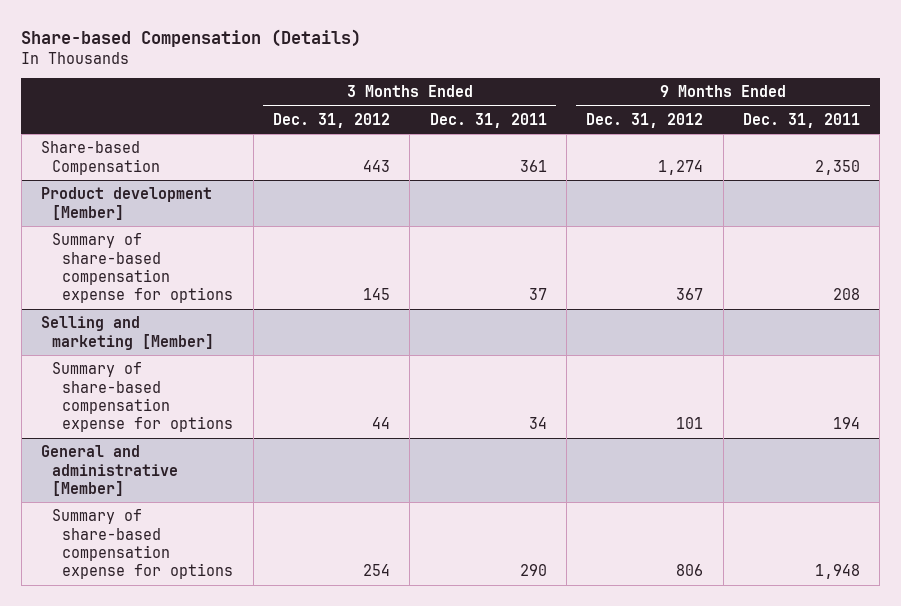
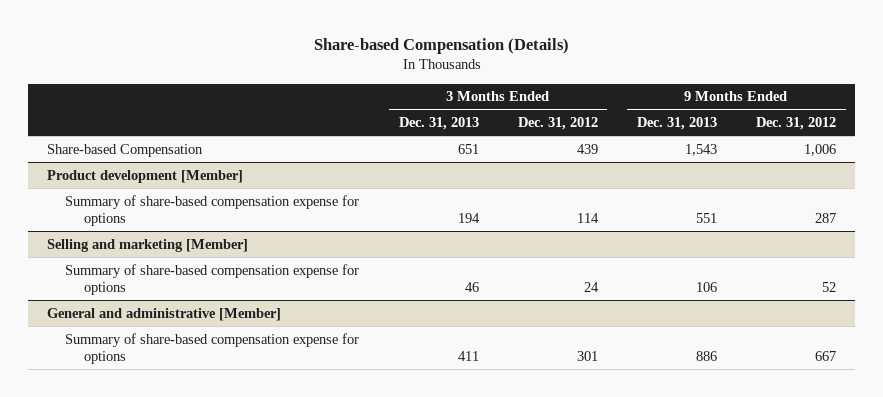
- | 3 Months Ended Dec. 31, 2012 | 3 Months Ended Dec. 31, 2011 | 9 Months Ended Dec. 31, 2012 | 9 Months Ended Dec. 31, 2011
+ | 3 Months Ended Dec. 31, 2013 | 3 Months Ended Dec. 31, 2012 | 9 Months Ended Dec. 31, 2013 | 9 Months Ended Dec. 31, 2012
- Share-based Compensation | 443 | 361 | 1,274 | 2,350
+ Share-based Compensation | 651 | 439 | 1,543 | 1,006
@ Product development [Member]
- Summary of share-based compensation expense for options | 145 | 37 | 367 | 208
+ Summary of share-based compensation expense for options | 194 | 114 | 551 | 287
@ Selling and marketing [Member]
- Summary of share-based compensation expense for options | 44 | 34 | 101 | 194
+ Summary of share-based compensation expense for options | 46 | 24 | 106 | 52
@ General and administrative [Member]
- Summary of share-based compensation expense for options | 254 | 290 | 806 | 1,948
+ Summary of share-based compensation expense for options | 411 | 301 | 886 | 667

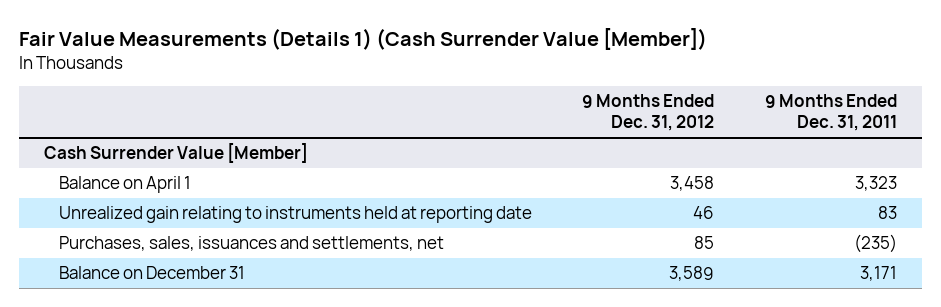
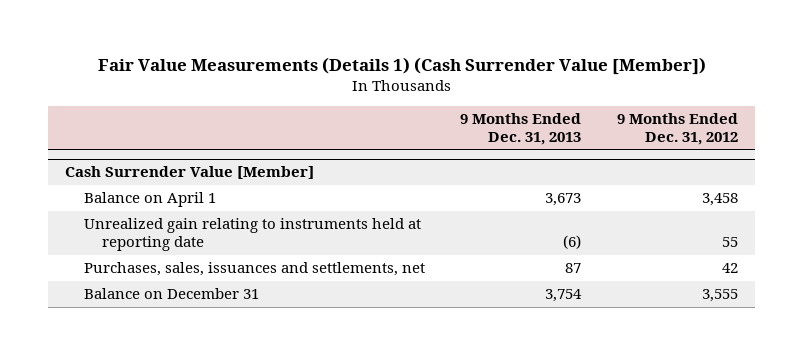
- | 9 Months Ended Dec. 31, 2012 | 9 Months Ended Dec. 31, 2011
+ | 9 Months Ended Dec. 31, 2013 | 9 Months Ended Dec. 31, 2012
@ Cash Surrender Value [Member]
- Unrealized gain relating to instruments held at reporting date | 46 | 83
- Purchases, sales, issuances and settlements, net | 85 | (235)
- Balance on December 31 | 3,589 | 3,171
+ Unrealized gain relating to instruments held at reporting date | (6) | 55
+ Purchases, sales, issuances and settlements, net | 87 | 42
+ Balance on December 31 | 3,754 | 3,555

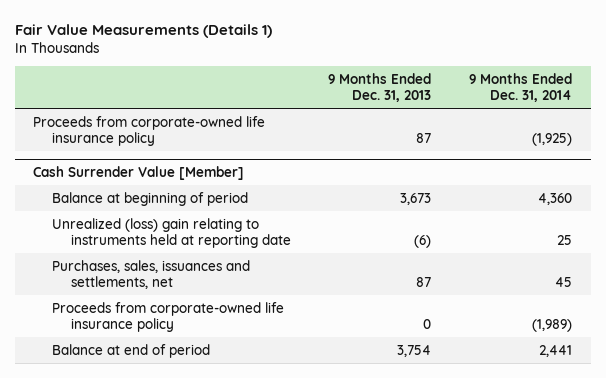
- Fair Value Measurements (Details 1) (Cash Surrender Value [Member])
+ Fair Value Measurements (Details 1)
- | 9 Months Ended Dec. 31, 2013 | 9 Months Ended Dec. 31, 2012
+ | 9 Months Ended Dec. 31, 2013 | 9 Months Ended Dec. 31, 2014
+ Proceeds from corporate-owned life insurance policy | 87 | (1,925)
@ Cash Surrender Value [Member]
- Balance on April 1 | 3,673 | 3,458
- Unrealized gain relating to instruments held at reporting date | (6) | 55
+ Balance at beginning of period | 3,673 | 4,360
+ Unrealized (loss) gain relating to instruments held at reporting date | (6) | 25
- Balance on December 31 | 3,754 | 3,555
+ Proceeds from corporate-owned life insurance policy | 0 | (1,989)
+ Balance at end of period | 3,754 | 2,441

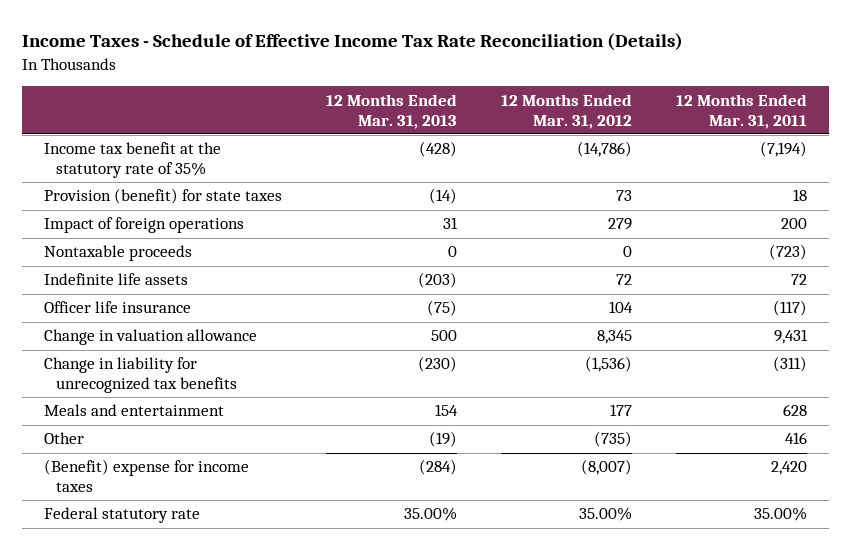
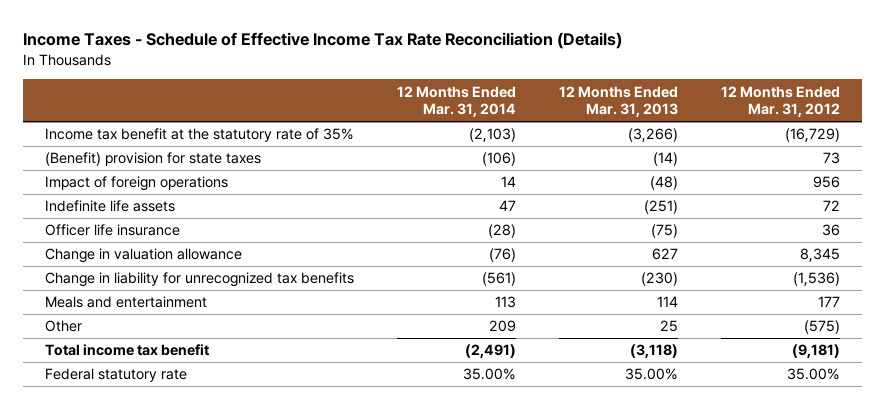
- | 12 Months Ended Mar. 31, 2013 | 12 Months Ended Mar. 31, 2012 | 12 Months Ended Mar. 31, 2011
+ | 12 Months Ended Mar. 31, 2014 | 12 Months Ended Mar. 31, 2013 | 12 Months Ended Mar. 31, 2012
- Income tax benefit at the statutory rate of 35% | (428) | (14,786) | (7,194)
- Provision (benefit) for state taxes | (14) | 73 | 18
- Impact of foreign operations | 31 | 279 | 200
- Nontaxable proceeds | 0 | 0 | (723)
- Indefinite life assets | (203) | 72 | 72
- Officer life insurance | (75) | 104 | (117)
- Change in valuation allowance | 500 | 8,345 | 9,431
+ Income tax benefit at the statutory rate of 35% | (2,103) | (3,266) | (16,729)
+ (Benefit) provision for state taxes | (106) | (14) | 73
+ Impact of foreign operations | 14 | (48) | 956
+ Indefinite life assets | 47 | (251) | 72
+ Officer life insurance | (28) | (75) | 36
+ Change in valuation allowance | (76) | 627 | 8,345
- Meals and entertainment | 154 | 177 | 628
- Other | (19) | (735) | 416
- (Benefit) expense for income taxes | (284) | (8,007) | 2,420
+ Meals and entertainment | 113 | 114 | 177
+ Other | 209 | 25 | (575)
+ Total income tax benefit | (2,491) | (3,118) | (9,181)

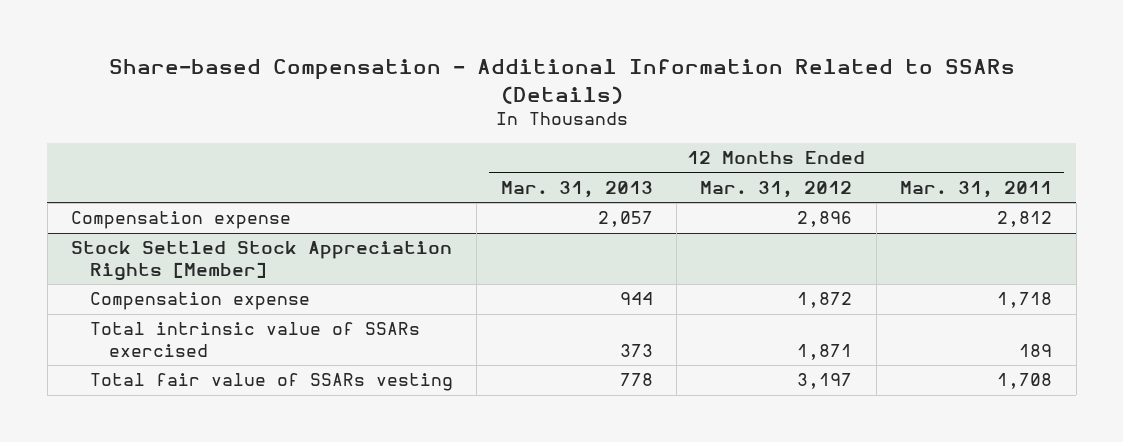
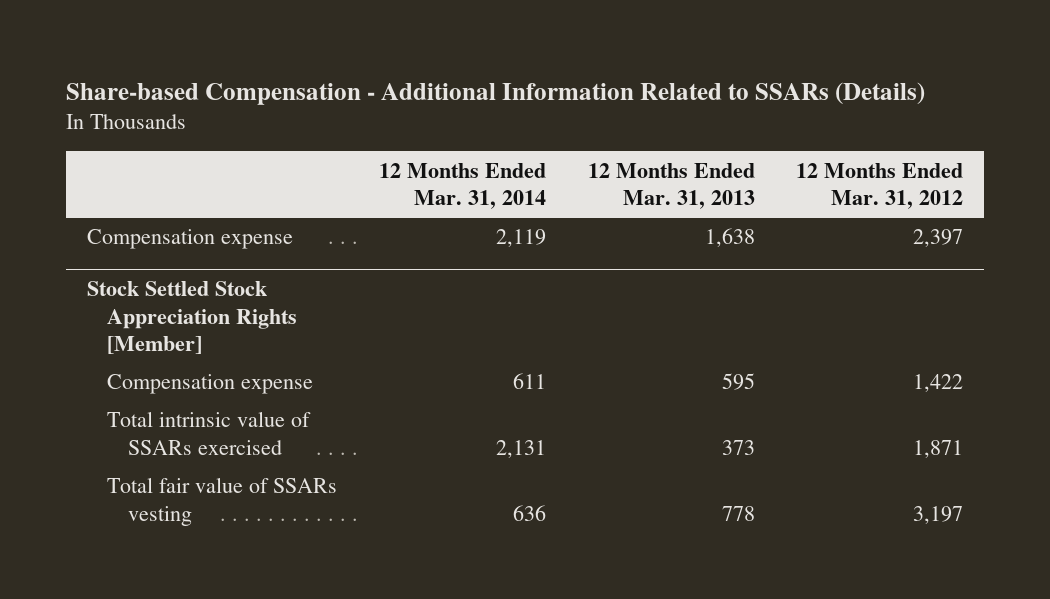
- | 12 Months Ended Mar. 31, 2013 | 12 Months Ended Mar. 31, 2012 | 12 Months Ended Mar. 31, 2011
+ | 12 Months Ended Mar. 31, 2014 | 12 Months Ended Mar. 31, 2013 | 12 Months Ended Mar. 31, 2012
- Compensation expense | 2,057 | 2,896 | 2,812
+ Compensation expense | 2,119 | 1,638 | 2,397
@ Stock Settled Stock Appreciation Rights [Member]
- Compensation expense | 944 | 1,872 | 1,718
+ Compensation expense | 611 | 595 | 1,422

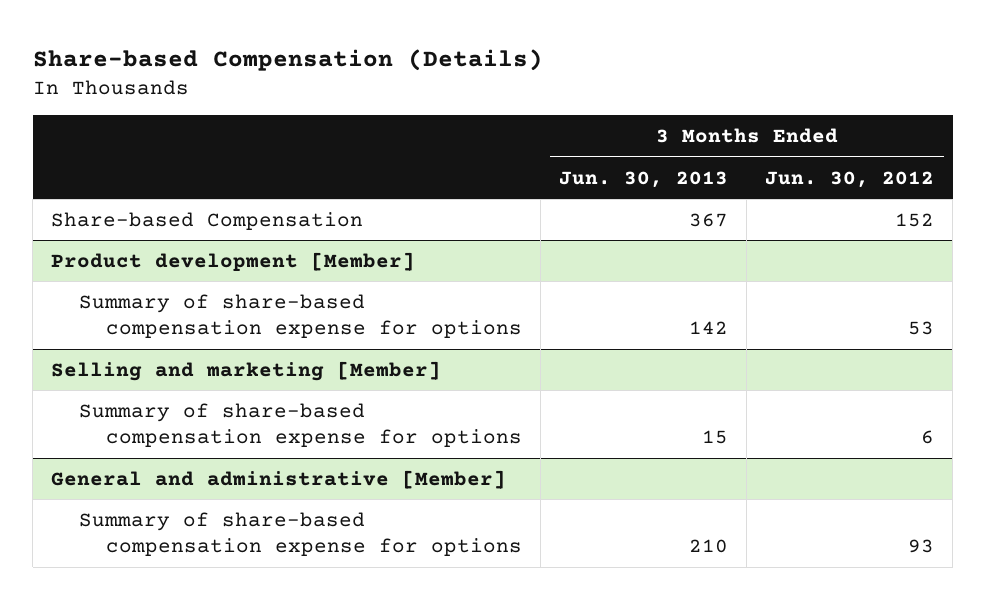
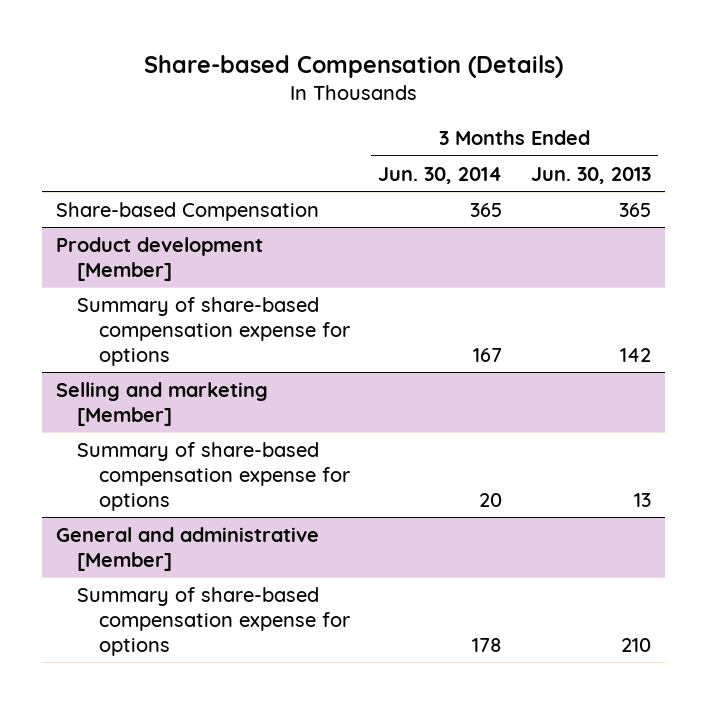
- | 3 Months Ended Jun. 30, 2013 | 3 Months Ended Jun. 30, 2012
+ | 3 Months Ended Jun. 30, 2014 | 3 Months Ended Jun. 30, 2013
- Share-based Compensation | 367 | 152
+ Share-based Compensation | 365 | 365
@ Selling and marketing [Member]
- Summary of share-based compensation expense for options | 15 | 6
+ Summary of share-based compensation expense for options | 20 | 13

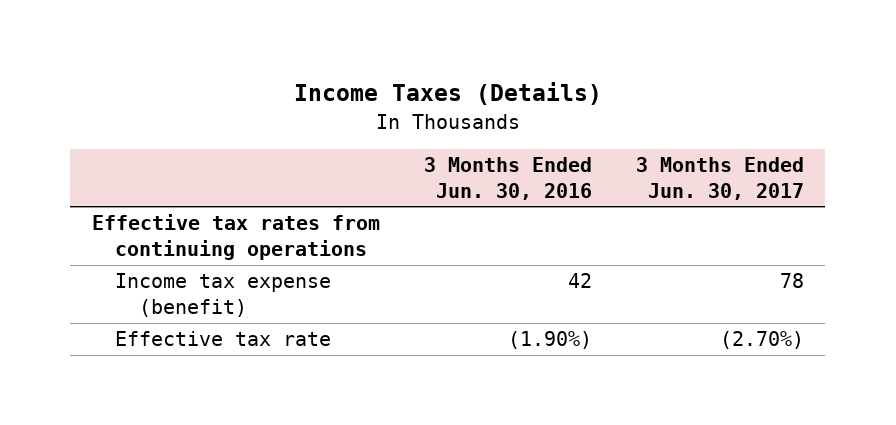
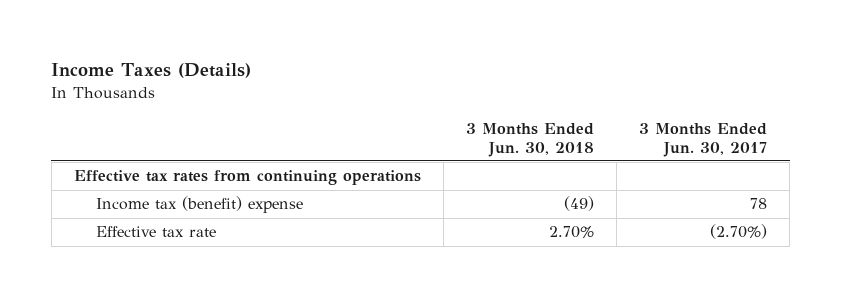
- | 3 Months Ended Jun. 30, 2016 | 3 Months Ended Jun. 30, 2017
+ | 3 Months Ended Jun. 30, 2018 | 3 Months Ended Jun. 30, 2017
- Income tax expense (benefit) | 42 | 78
+ Income tax (benefit) expense | (49) | 78

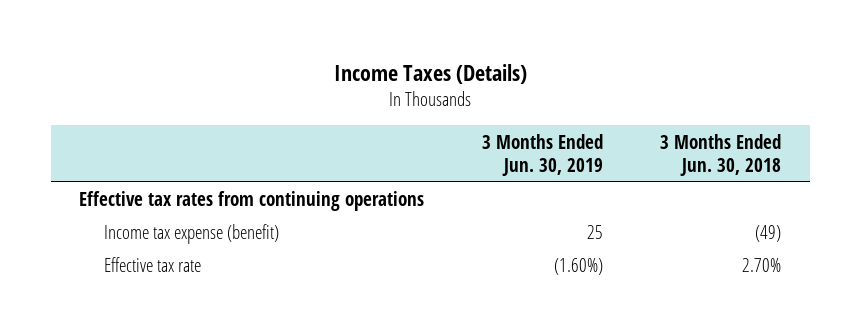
- | 3 Months Ended Jun. 30, 2018 | 3 Months Ended Jun. 30, 2017
+ | 3 Months Ended Jun. 30, 2019 | 3 Months Ended Jun. 30, 2018
- Income tax (benefit) expense | (49) | 78
+ Income tax expense (benefit) | 25 | (49)

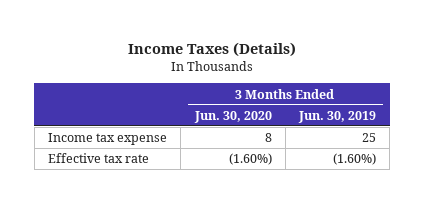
- | 3 Months Ended Jun. 30, 2019 | 3 Months Ended Jun. 30, 2018
+ | 3 Months Ended Jun. 30, 2020 | 3 Months Ended Jun. 30, 2019
- Effective tax rates from continuing operations
- Income tax expense (benefit) | 25 | (49)
+ Income tax expense | 8 | 25

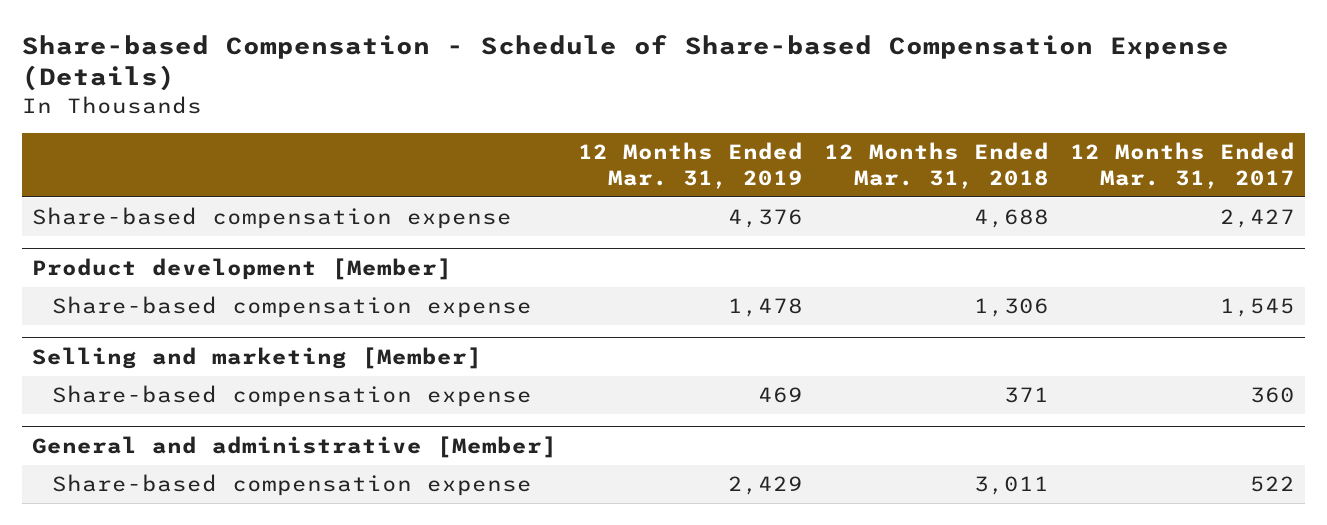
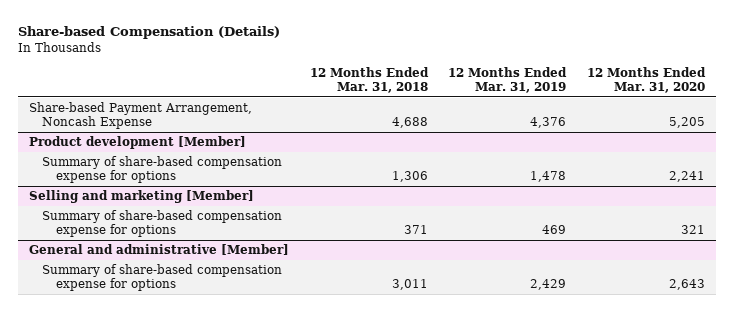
- Share-based Compensation - Schedule of Share-based Compensation Expense (Details)
+ Share-based Compensation (Details)
- | 12 Months Ended Mar. 31, 2019 | 12 Months Ended Mar. 31, 2018 | 12 Months Ended Mar. 31, 2017
+ | 12 Months Ended Mar. 31, 2018 | 12 Months Ended Mar. 31, 2019 | 12 Months Ended Mar. 31, 2020
- Share-based compensation expense | 4,376 | 4,688 | 2,427
+ Share-based Payment Arrangement, Noncash Expense | 4,688 | 4,376 | 5,205
@ Product development [Member]
- Share-based compensation expense | 1,478 | 1,306 | 1,545
+ Summary of share-based compensation expense for options | 1,306 | 1,478 | 2,241
@ Selling and marketing [Member]
- Share-based compensation expense | 469 | 371 | 360
+ Summary of share-based compensation expense for options | 371 | 469 | 321
@ General and administrative [Member]
- Share-based compensation expense | 2,429 | 3,011 | 522
+ Summary of share-based compensation expense for options | 3,011 | 2,429 | 2,643

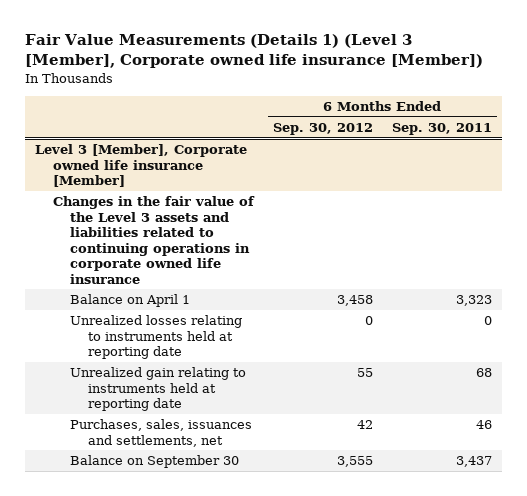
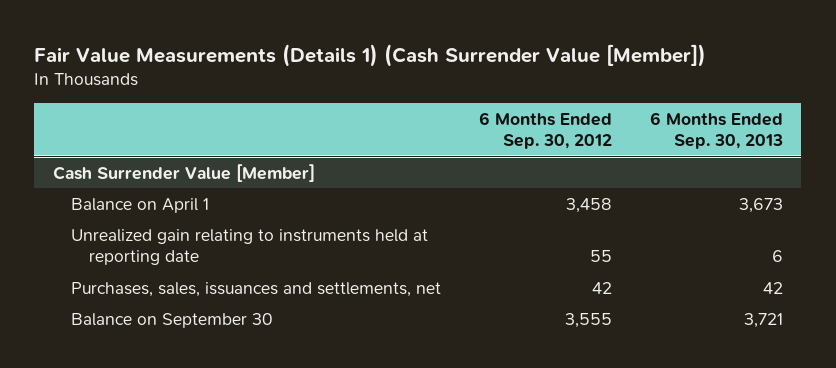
- Fair Value Measurements (Details 1) (Level 3 [Member], Corporate owned life insurance [Member])
+ Fair Value Measurements (Details 1) (Cash Surrender Value [Member])
- | 6 Months Ended Sep. 30, 2012 | 6 Months Ended Sep. 30, 2011
+ | 6 Months Ended Sep. 30, 2012 | 6 Months Ended Sep. 30, 2013
- Level 3 [Member], Corporate owned life insurance [Member]
- Changes in the fair value of the Level 3 assets and liabilities related to continuing operations in corporate owned life insurance
+ Cash Surrender Value [Member]
- Unrealized losses relating to instruments held at reporting date | 0 | 0

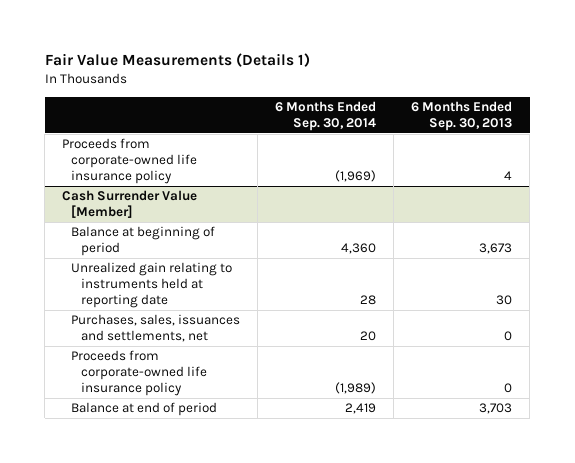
- Fair Value Measurements (Details 1) (Cash Surrender Value [Member])
+ Fair Value Measurements (Details 1)
- | 6 Months Ended Sep. 30, 2012 | 6 Months Ended Sep. 30, 2013
+ | 6 Months Ended Sep. 30, 2014 | 6 Months Ended Sep. 30, 2013
+ Proceeds from corporate-owned life insurance policy | (1,969) | 4
@ Cash Surrender Value [Member]
- Balance on April 1 | 3,458 | 3,673
- Unrealized gain relating to instruments held at reporting date | 55 | 6
- Purchases, sales, issuances and settlements, net | 42 | 42
- Balance on September 30 | 3,555 | 3,721
+ Balance at beginning of period | 4,360 | 3,673
+ Unrealized gain relating to instruments held at reporting date | 28 | 30
+ Purchases, sales, issuances and settlements, net | 20 | 0
+ Proceeds from corporate-owned life insurance policy | (1,989) | 0
+ Balance at end of period | 2,419 | 3,703

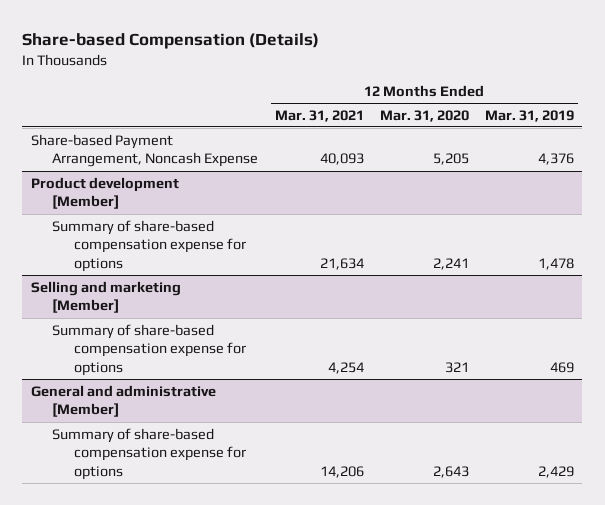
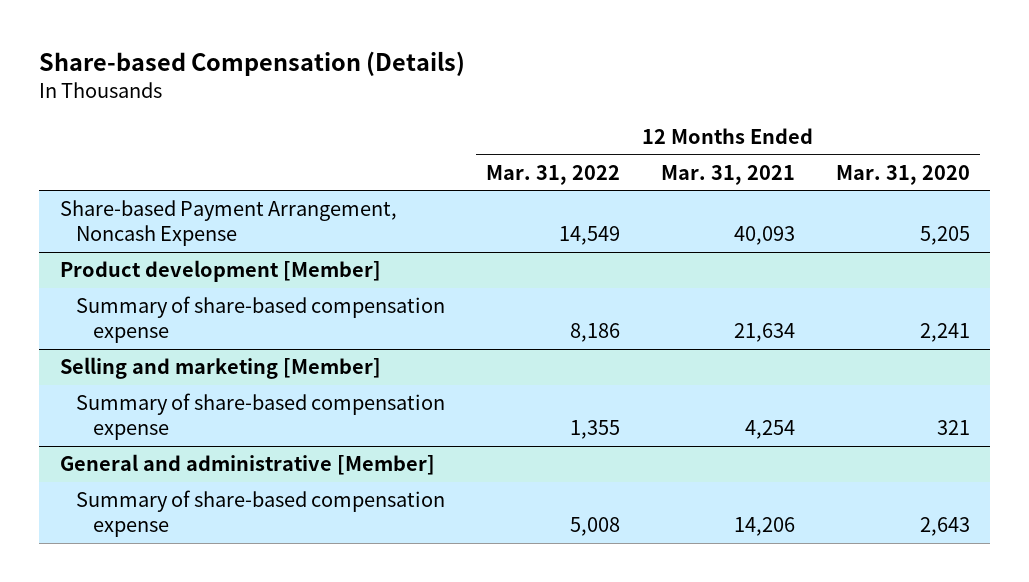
- | 12 Months Ended Mar. 31, 2021 | 12 Months Ended Mar. 31, 2020 | 12 Months Ended Mar. 31, 2019
+ | 12 Months Ended Mar. 31, 2022 | 12 Months Ended Mar. 31, 2021 | 12 Months Ended Mar. 31, 2020
@ Product development [Member]
- Summary of share-based compensation expense for options | 21,634 | 2,241 | 1,478
+ Summary of share-based compensation expense | 8,186 | 21,634 | 2,241
@ Selling and marketing [Member]
- Summary of share-based compensation expense for options | 4,254 | 321 | 469
+ Summary of share-based compensation expense | 1,355 | 4,254 | 321
@ General and administrative [Member]
- Summary of share-based compensation expense for options | 14,206 | 2,643 | 2,429
+ Summary of share-based compensation expense | 5,008 | 14,206 | 2,643

